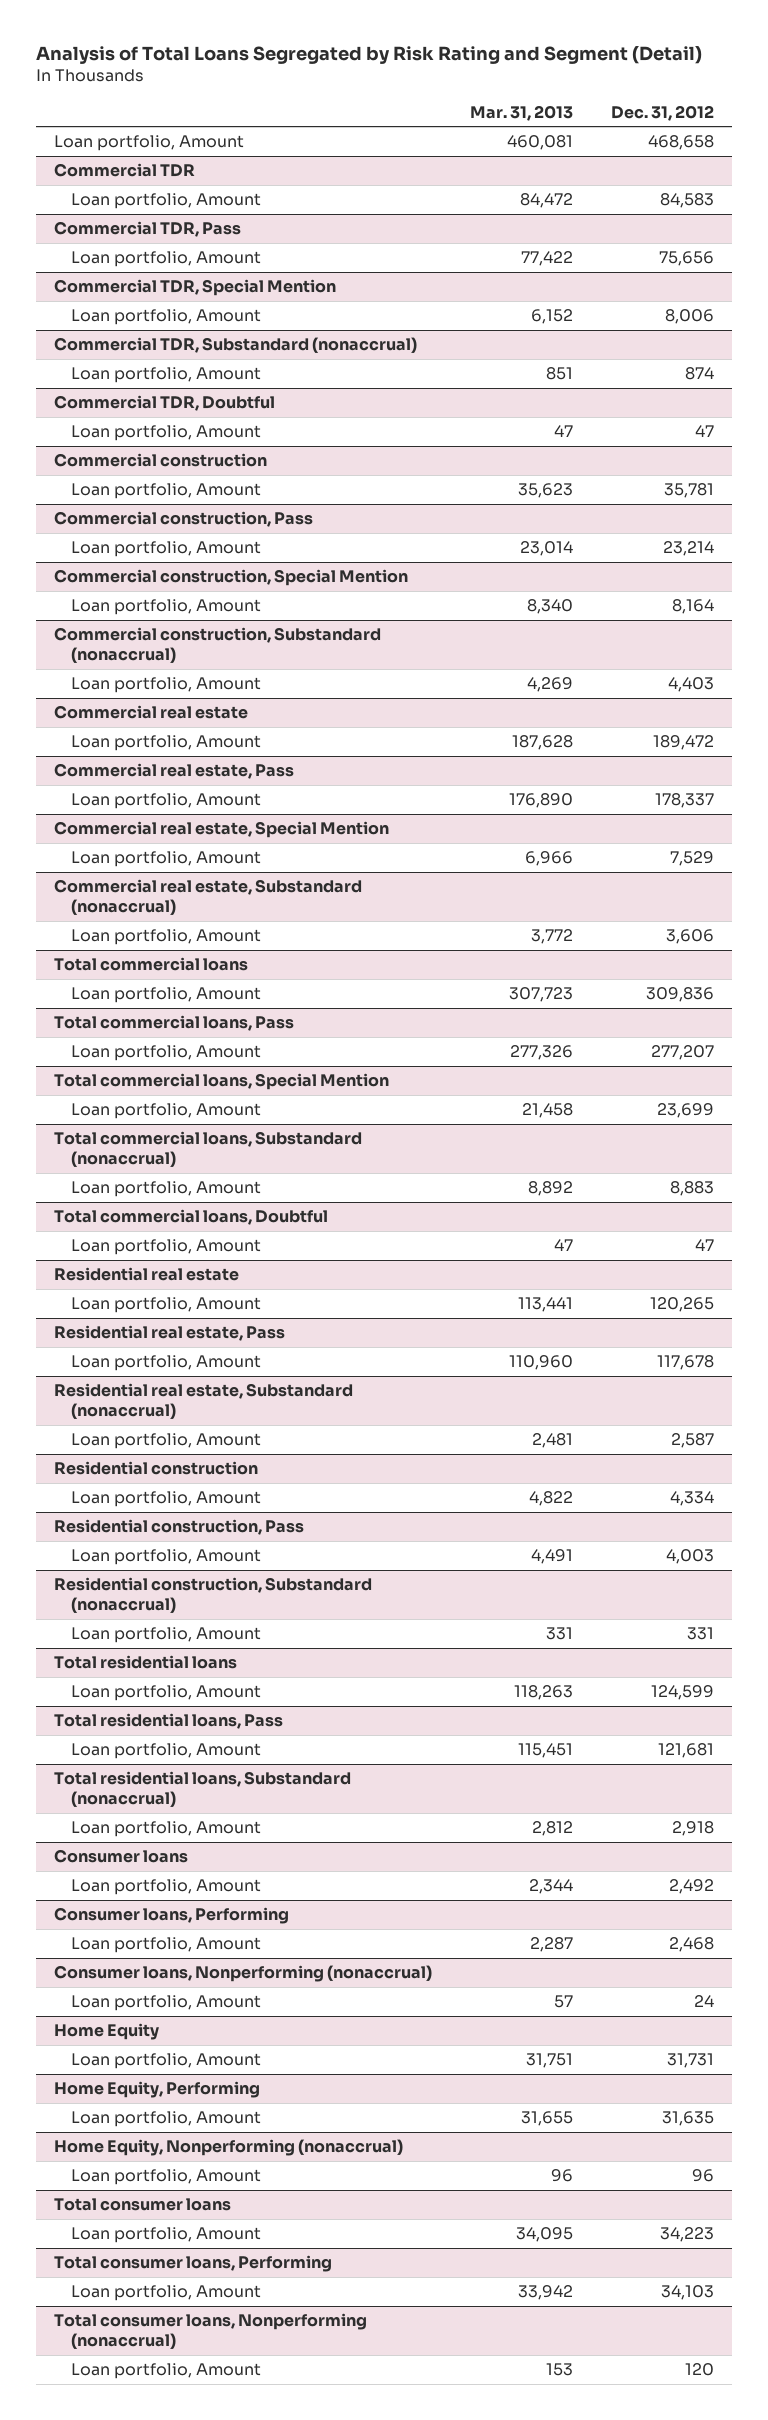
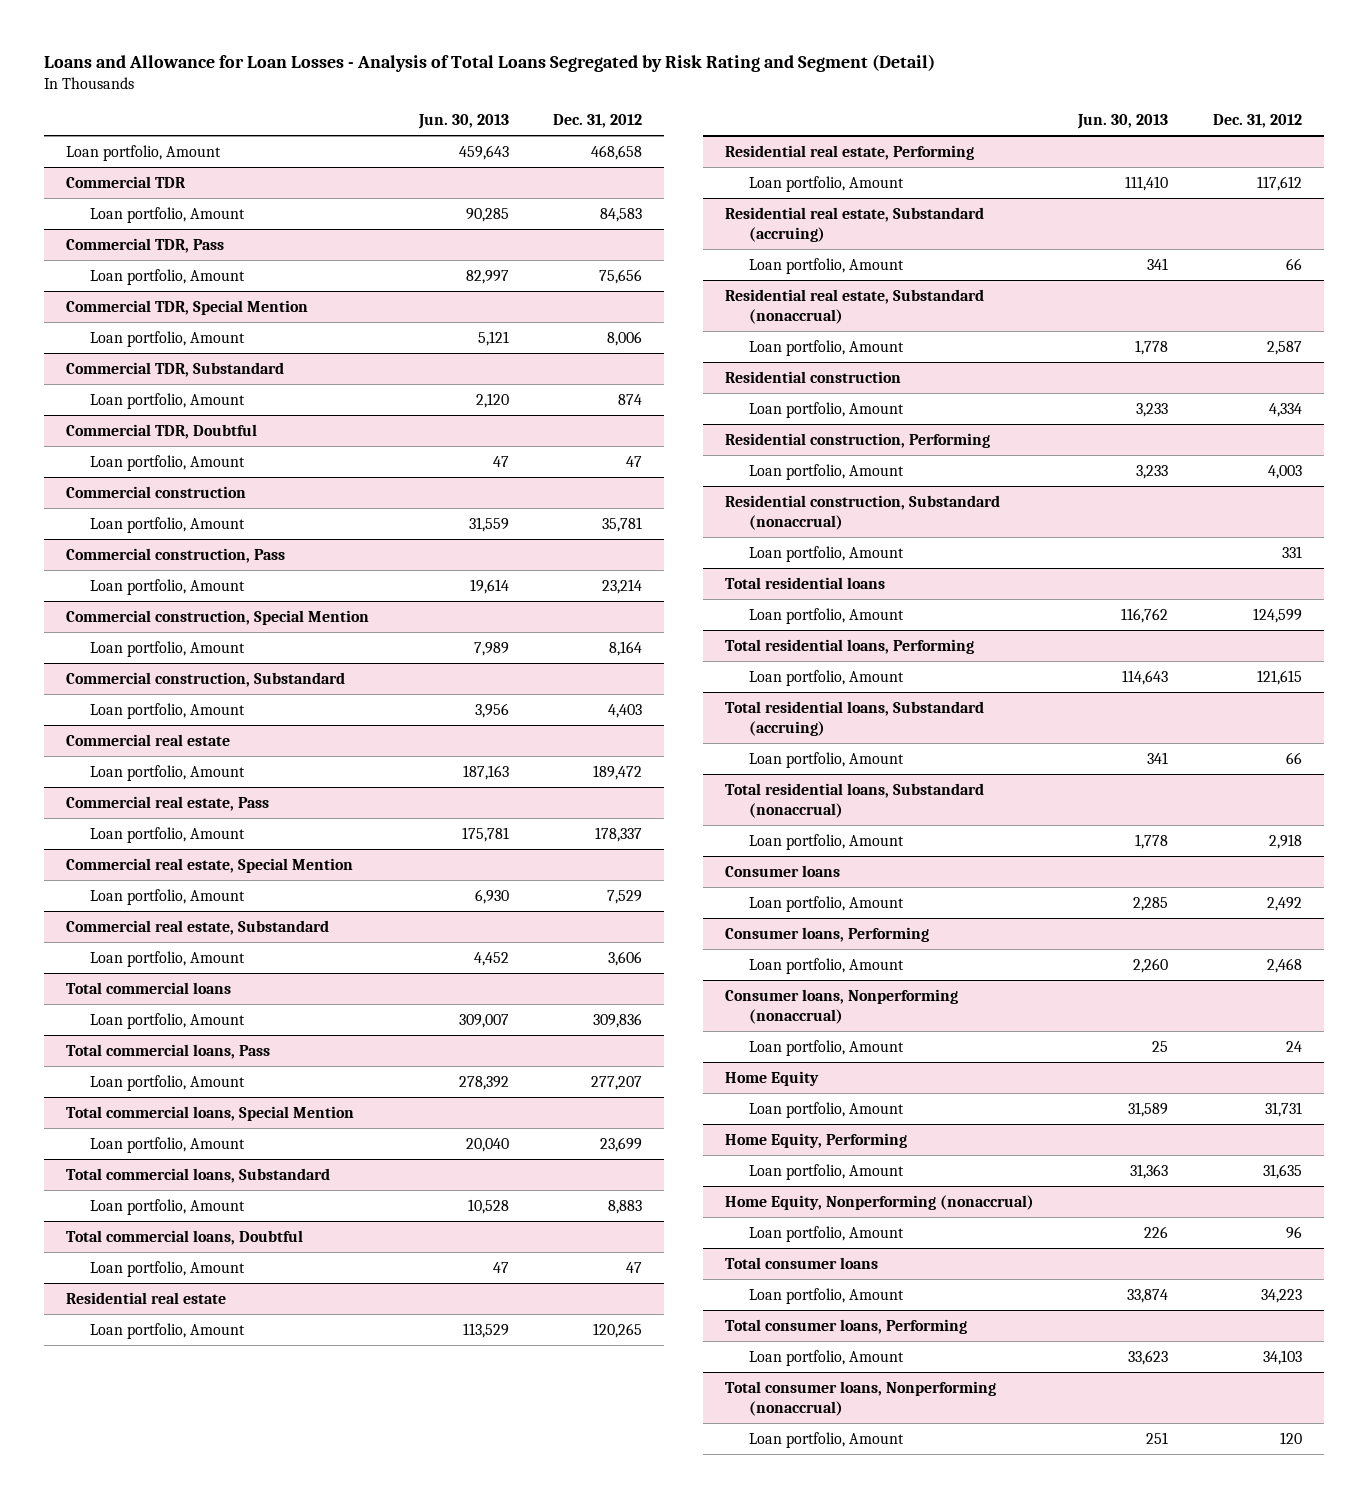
- Analysis of Total Loans Segregated by Risk Rating and Segment (Detail)
+ Loans and Allowance for Loan Losses - Analysis of Total Loans Segregated by Risk Rating and Segment (Detail)
- | Mar. 31, 2013 | Dec. 31, 2012
+ | Jun. 30, 2013 | Dec. 31, 2012
- Commercial TDR, Substandard (nonaccrual)
+ Commercial TDR, Substandard
- Commercial construction, Substandard (nonaccrual)
+ Commercial construction, Substandard
- Commercial real estate, Substandard (nonaccrual)
+ Commercial real estate, Substandard
- Total commercial loans, Substandard (nonaccrual)
+ Total commercial loans, Substandard
- Residential real estate, Pass
- Loan portfolio, Amount | 110,960 | 117,678
+ Residential real estate, Performing
+ Loan portfolio, Amount | 111,410 | 117,612
+ Residential real estate, Substandard (accruing)
+ Loan portfolio, Amount | 341 | 66
- Residential construction, Pass
+ Residential construction, Performing
- Total residential loans, Pass
- Loan portfolio, Amount | 115,451 | 121,681
+ Total residential loans, Performing
+ Loan portfolio, Amount | 114,643 | 121,615
+ Total residential loans, Substandard (accruing)
+ Loan portfolio, Amount | 341 | 66

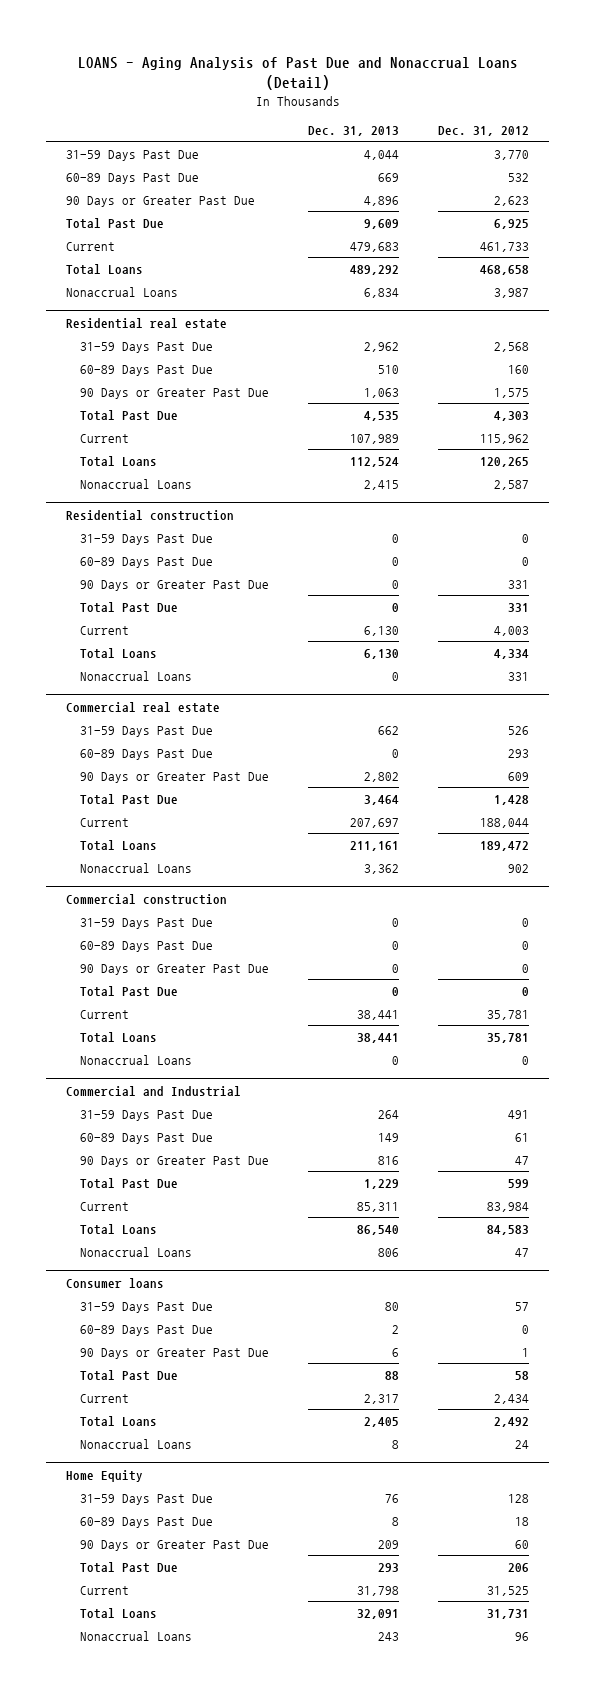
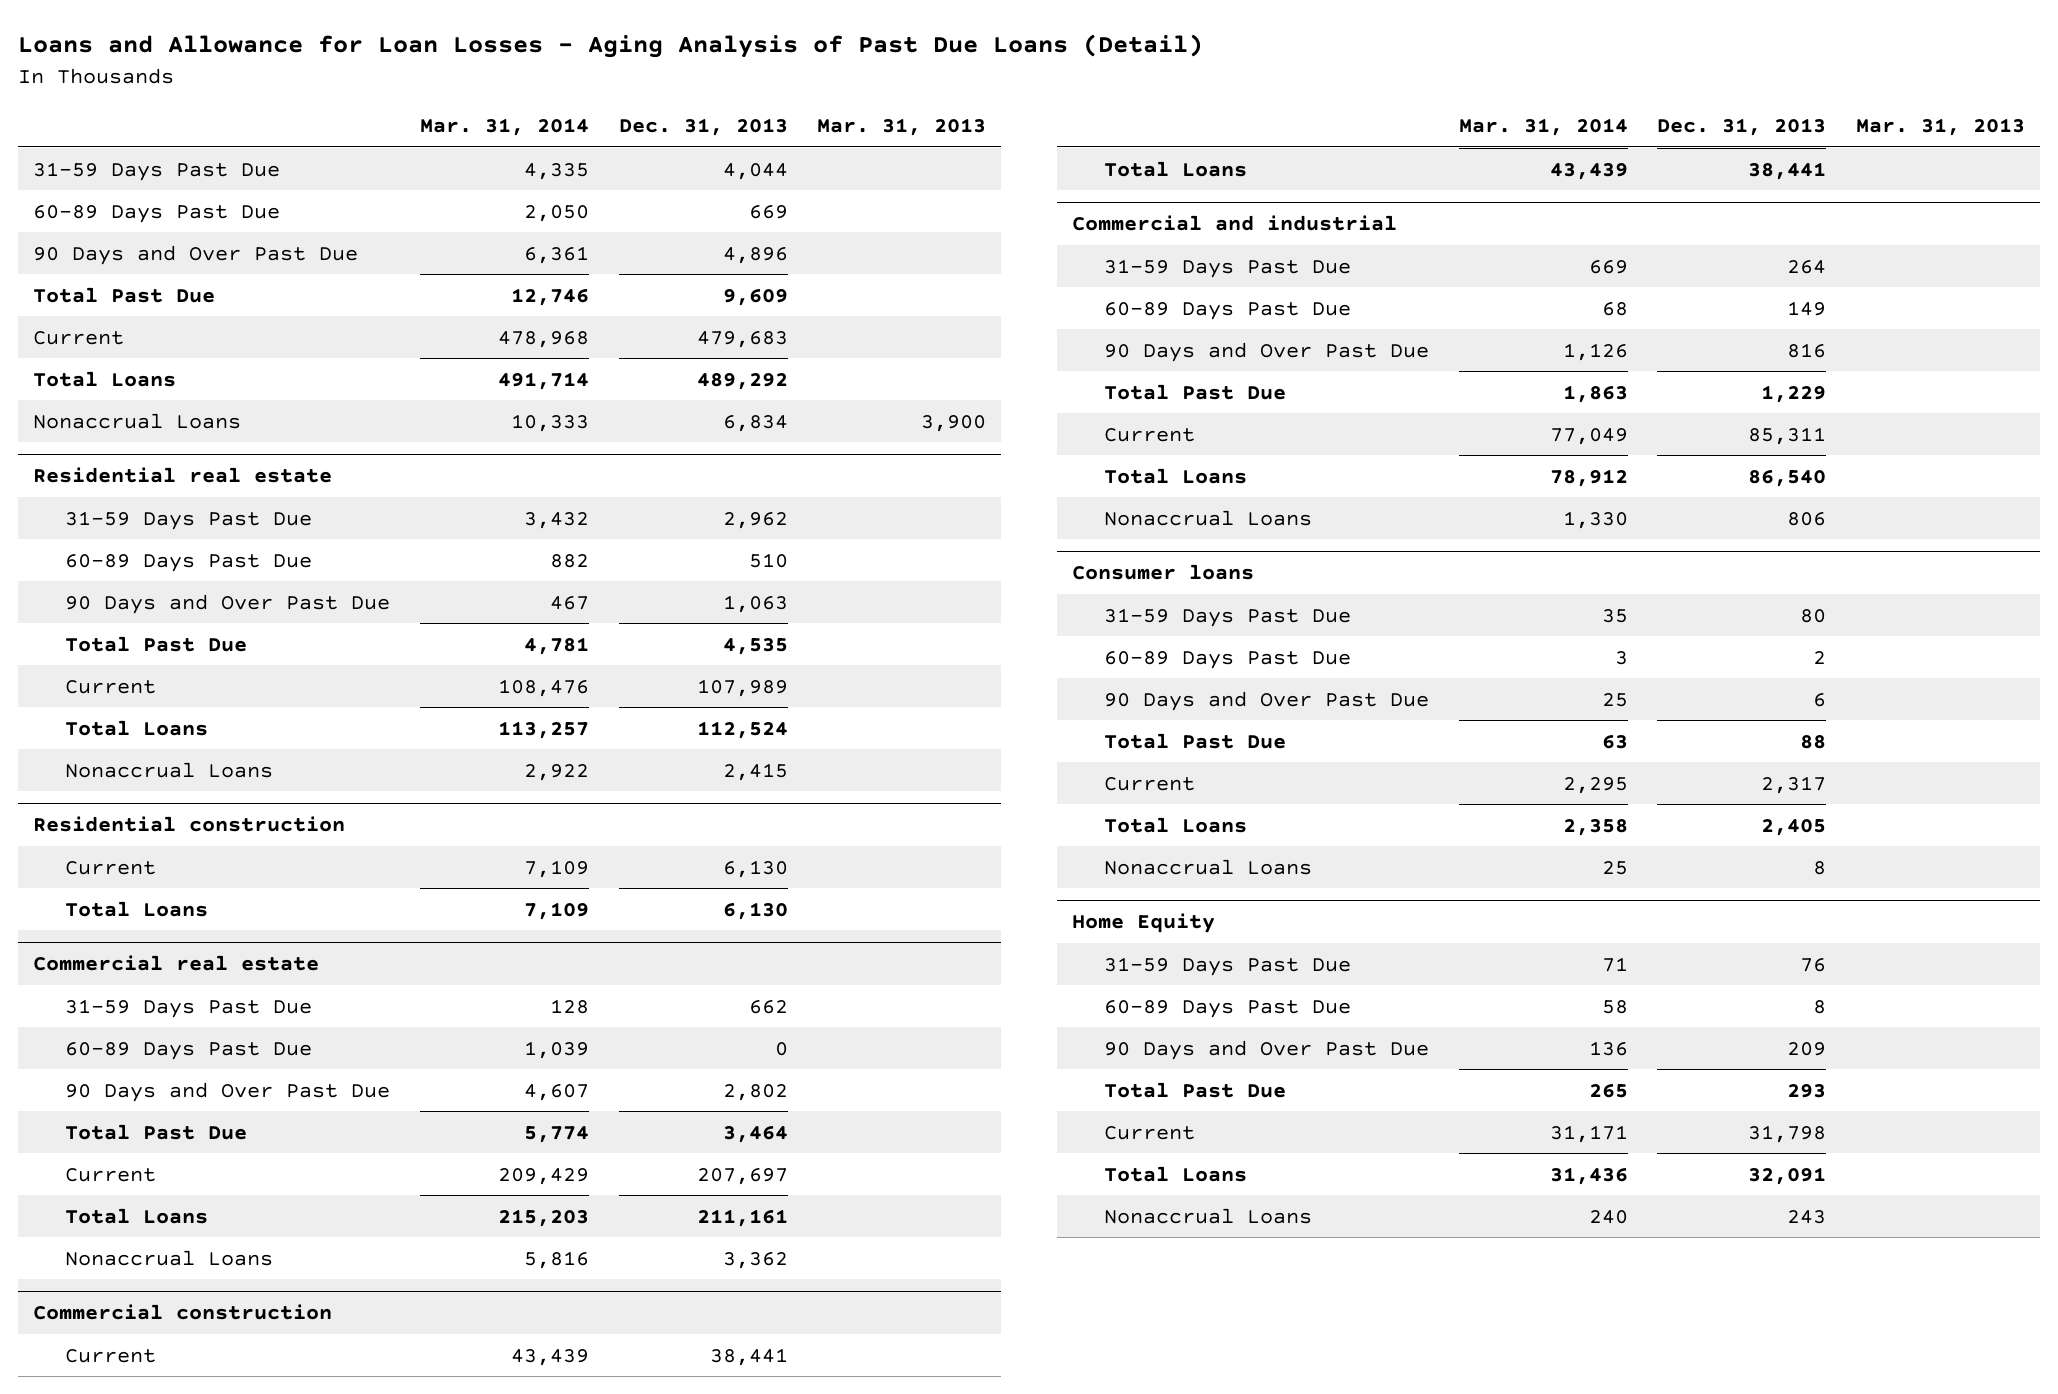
- LOANS - Aging Analysis of Past Due and Nonaccrual Loans (Detail)
+ Loans and Allowance for Loan Losses - Aging Analysis of Past Due Loans (Detail)
- | Dec. 31, 2013 | Dec. 31, 2012
+ | Mar. 31, 2014 | Dec. 31, 2013 | Mar. 31, 2013
- 90 Days or Greater Past Due | 4,896 | 2,623
+ 90 Days and Over Past Due | 6,361 | 4,896 |
@ Residential real estate
- 90 Days or Greater Past Due | 1,063 | 1,575
+ 90 Days and Over Past Due | 467 | 1,063 |
@ Residential construction
- 31-59 Days Past Due | 0 | 0
- 60-89 Days Past Due | 0 | 0
- 90 Days or Greater Past Due | 0 | 331
- Total Past Due | 0 | 331
- Nonaccrual Loans | 0 | 331
@ Commercial real estate
- 90 Days or Greater Past Due | 2,802 | 609
+ 90 Days and Over Past Due | 4,607 | 2,802 |
@ Commercial construction
- 31-59 Days Past Due | 0 | 0
- 60-89 Days Past Due | 0 | 0
- 90 Days or Greater Past Due | 0 | 0
- Total Past Due | 0 | 0
- Nonaccrual Loans | 0 | 0
- Commercial and Industrial
+ Commercial and industrial
- 90 Days or Greater Past Due | 816 | 47
+ 90 Days and Over Past Due | 1,126 | 816 |
@ Consumer loans
- 90 Days or Greater Past Due | 6 | 1
+ 90 Days and Over Past Due | 25 | 6 |
@ Home Equity
- 90 Days or Greater Past Due | 209 | 60
+ 90 Days and Over Past Due | 136 | 209 |

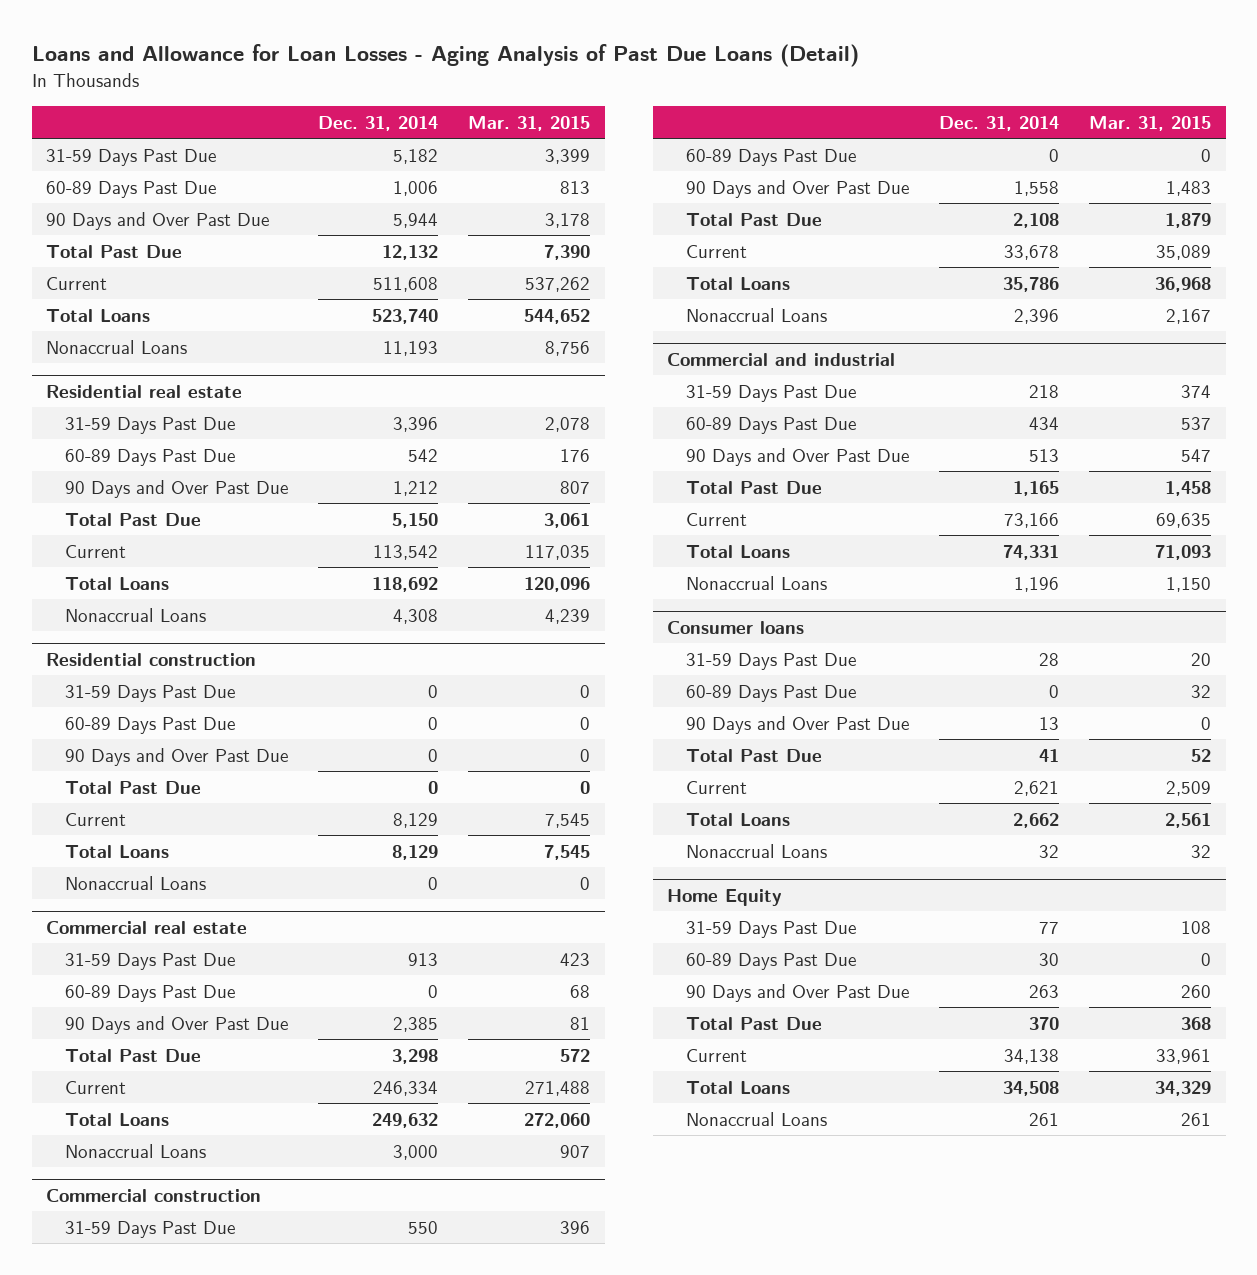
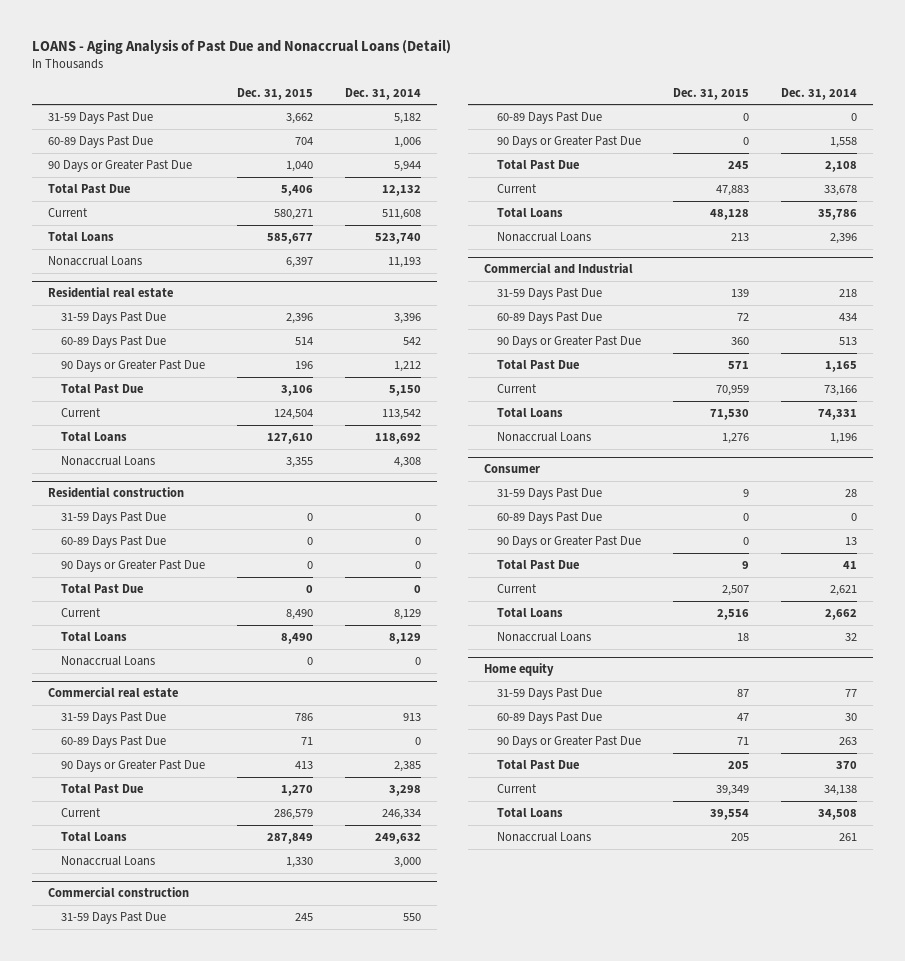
- Loans and Allowance for Loan Losses - Aging Analysis of Past Due Loans (Detail)
+ LOANS - Aging Analysis of Past Due and Nonaccrual Loans (Detail)
- | Dec. 31, 2014 | Mar. 31, 2015
+ | Dec. 31, 2015 | Dec. 31, 2014
- 90 Days and Over Past Due | 5,944 | 3,178
+ 90 Days or Greater Past Due | 1,040 | 5,944
@ Residential real estate
- 90 Days and Over Past Due | 1,212 | 807
+ 90 Days or Greater Past Due | 196 | 1,212
@ Residential construction
- 90 Days and Over Past Due | 0 | 0
+ 90 Days or Greater Past Due | 0 | 0
@ Commercial real estate
- 90 Days and Over Past Due | 2,385 | 81
+ 90 Days or Greater Past Due | 413 | 2,385
@ Commercial construction
- 90 Days and Over Past Due | 1,558 | 1,483
+ 90 Days or Greater Past Due | 0 | 1,558
- Commercial and industrial
+ Commercial and Industrial
- 90 Days and Over Past Due | 513 | 547
+ 90 Days or Greater Past Due | 360 | 513
- Consumer loans
+ Consumer
- 90 Days and Over Past Due | 13 | 0
+ 90 Days or Greater Past Due | 0 | 13
- Home Equity
+ Home equity
- 90 Days and Over Past Due | 263 | 260
+ 90 Days or Greater Past Due | 71 | 263

